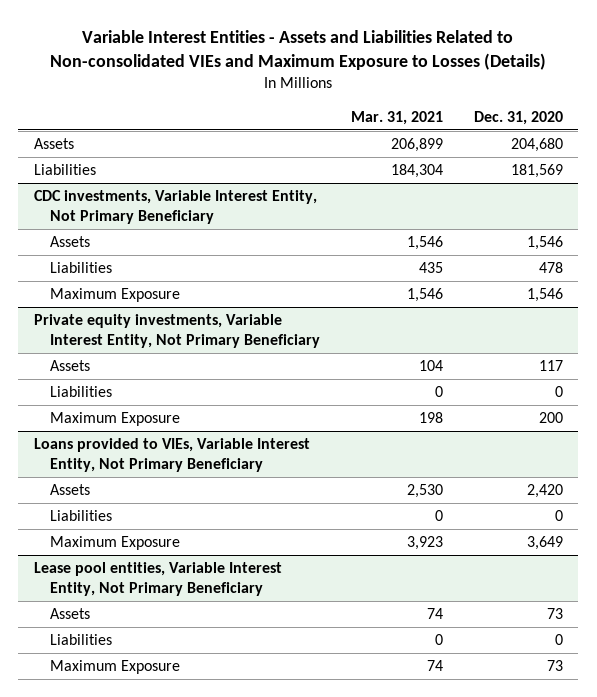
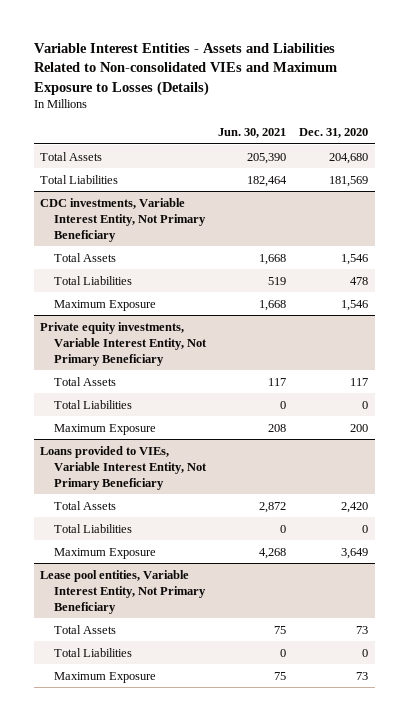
- | Mar. 31, 2021 | Dec. 31, 2020
+ | Jun. 30, 2021 | Dec. 31, 2020
- Assets | 206,899 | 204,680
- Liabilities | 184,304 | 181,569
+ Total Assets | 205,390 | 204,680
+ Total Liabilities | 182,464 | 181,569
@ CDC investments, Variable Interest Entity, Not Primary Beneficiary
- Assets | 1,546 | 1,546
- Liabilities | 435 | 478
+ Total Assets | 1,668 | 1,546
+ Total Liabilities | 519 | 478
@ Private equity investments, Variable Interest Entity, Not Primary Beneficiary
- Assets | 104 | 117
- Liabilities | 0 | 0
+ Total Assets | 117 | 117
+ Total Liabilities | 0 | 0
@ Loans provided to VIEs, Variable Interest Entity, Not Primary Beneficiary
- Assets | 2,530 | 2,420
- Liabilities | 0 | 0
+ Total Assets | 2,872 | 2,420
+ Total Liabilities | 0 | 0
@ Lease pool entities, Variable Interest Entity, Not Primary Beneficiary
- Assets | 74 | 73
- Liabilities | 0 | 0
+ Total Assets | 75 | 73
+ Total Liabilities | 0 | 0

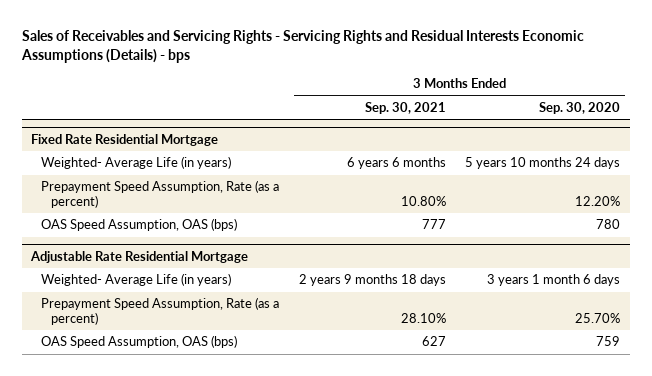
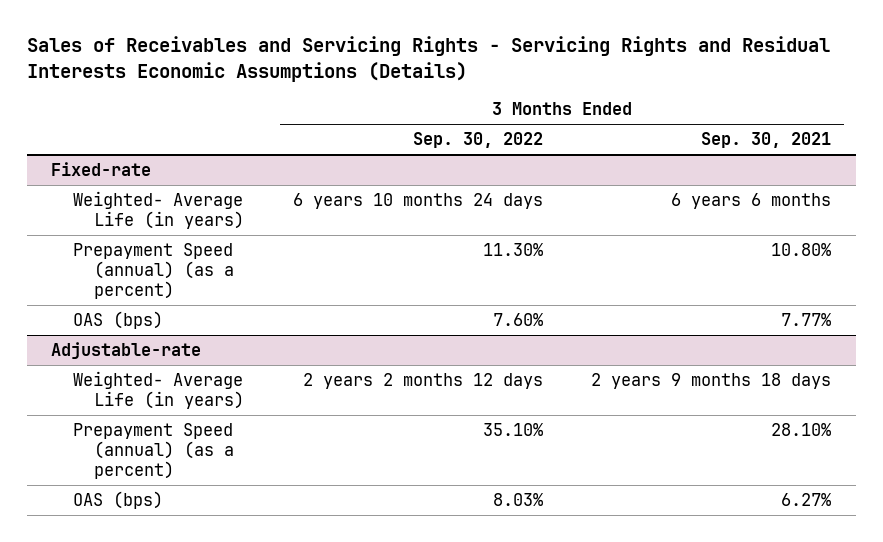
- Sales of Receivables and Servicing Rights - Servicing Rights and Residual Interests Economic Assumptions (Details) - bps
+ Sales of Receivables and Servicing Rights - Servicing Rights and Residual Interests Economic Assumptions (Details)
- | 3 Months Ended Sep. 30, 2021 | 3 Months Ended Sep. 30, 2020
+ | 3 Months Ended Sep. 30, 2022 | 3 Months Ended Sep. 30, 2021
- Fixed Rate Residential Mortgage
+ Fixed-rate
- Prepayment Speed Assumption, Rate (as a percent) | 10.80% | 12.20%
- OAS Speed Assumption, OAS (bps) | 777 | 780
- Adjustable Rate Residential Mortgage
+ Prepayment Speed (annual) (as a percent) | 11.30% | 10.80%
+ OAS (bps) | 7.60% | 7.77%
+ Adjustable-rate
- Prepayment Speed Assumption, Rate (as a percent) | 28.10% | 25.70%
- OAS Speed Assumption, OAS (bps) | 627 | 759
+ Prepayment Speed (annual) (as a percent) | 35.10% | 28.10%
+ OAS (bps) | 8.03% | 6.27%

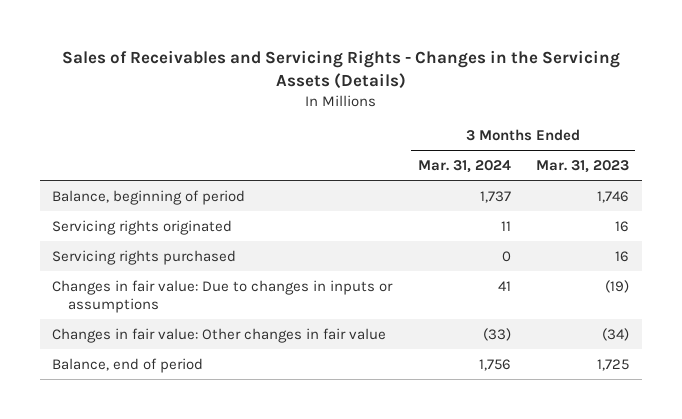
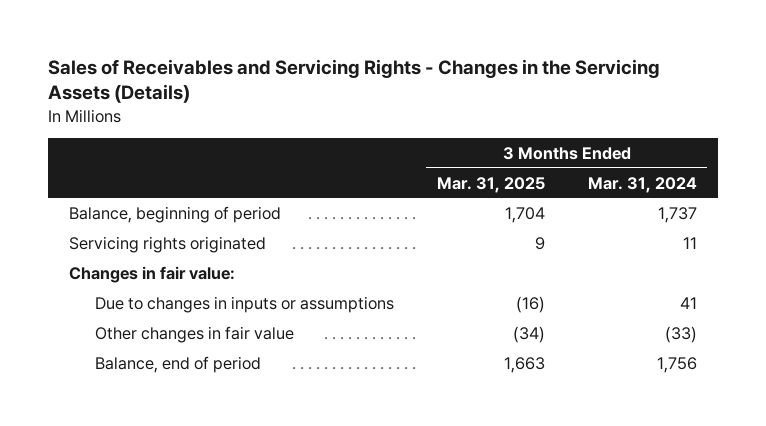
- | 3 Months Ended Mar. 31, 2024 | 3 Months Ended Mar. 31, 2023
+ | 3 Months Ended Mar. 31, 2025 | 3 Months Ended Mar. 31, 2024
- Servicing rights purchased | 0 | 16
- Changes in fair value: Due to changes in inputs or assumptions | 41 | (19)
- Changes in fair value: Other changes in fair value | (33) | (34)
+ Changes in fair value:
+ Due to changes in inputs or assumptions | (16) | 41
+ Other changes in fair value | (34) | (33)

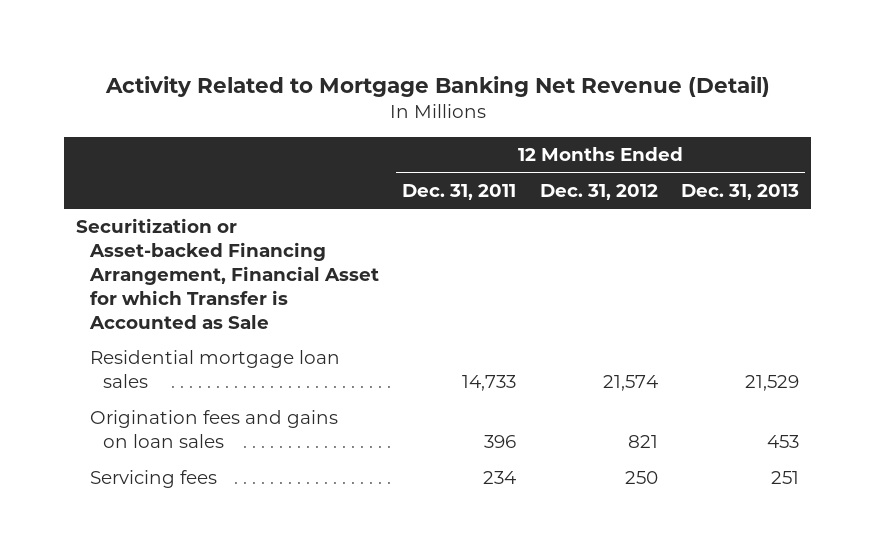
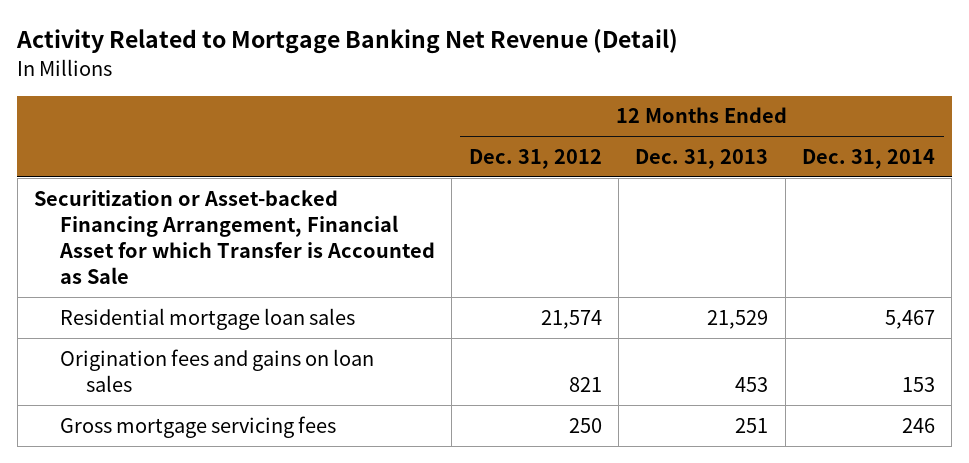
- | 12 Months Ended Dec. 31, 2011 | 12 Months Ended Dec. 31, 2012 | 12 Months Ended Dec. 31, 2013
+ | 12 Months Ended Dec. 31, 2012 | 12 Months Ended Dec. 31, 2013 | 12 Months Ended Dec. 31, 2014
- Servicing fees | 234 | 250 | 251
+ Gross mortgage servicing fees | 250 | 251 | 246

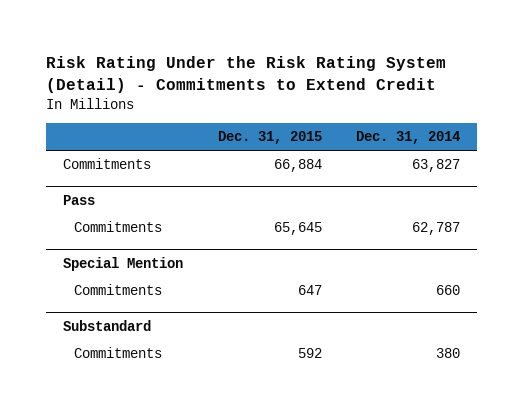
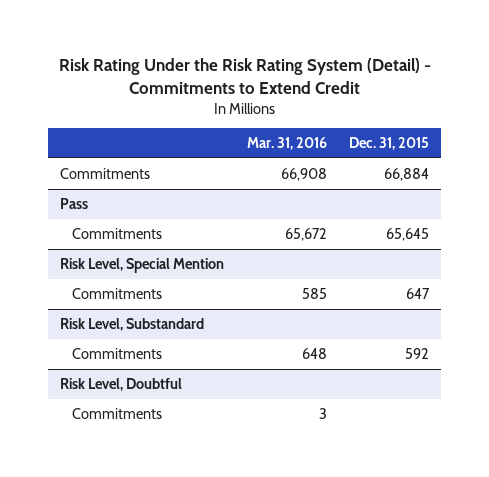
- | Dec. 31, 2015 | Dec. 31, 2014
+ | Mar. 31, 2016 | Dec. 31, 2015
- Special Mention
+ Risk Level, Special Mention
- Substandard
+ Risk Level, Substandard
+ Risk Level, Doubtful
+ Commitments | 3 |

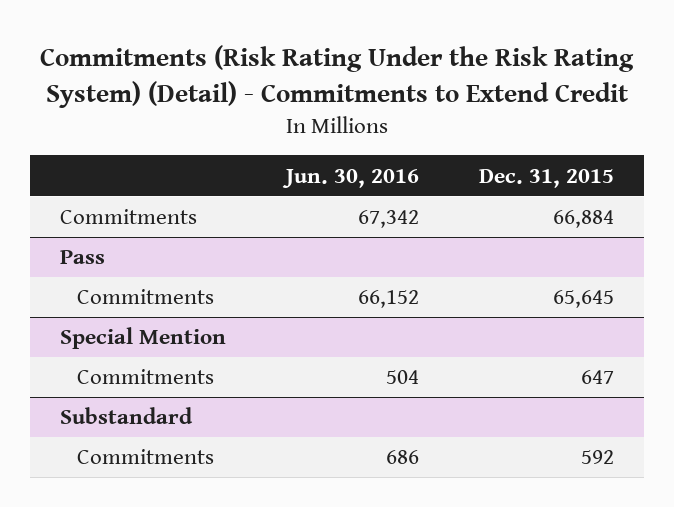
- Risk Rating Under the Risk Rating System (Detail) - Commitments to Extend Credit
+ Commitments (Risk Rating Under the Risk Rating System) (Detail) - Commitments to Extend Credit
- | Mar. 31, 2016 | Dec. 31, 2015
+ | Jun. 30, 2016 | Dec. 31, 2015
- Risk Level, Special Mention
+ Special Mention
- Risk Level, Substandard
+ Substandard
- Risk Level, Doubtful
- Commitments | 3 |

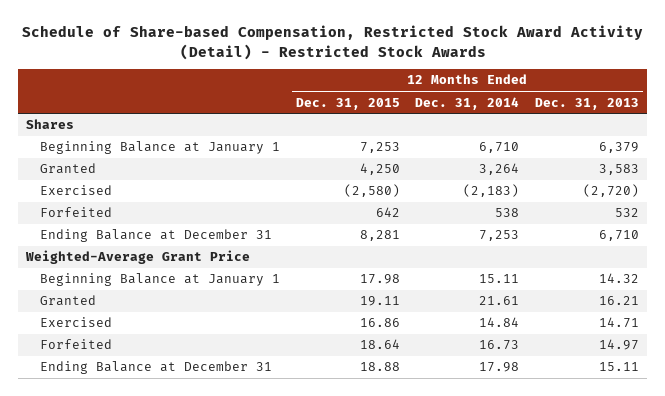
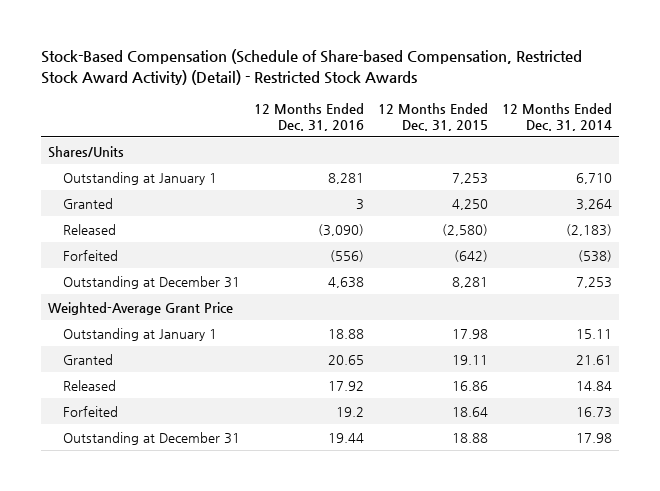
- Schedule of Share-based Compensation, Restricted Stock Award Activity (Detail) - Restricted Stock Awards
+ Stock-Based Compensation (Schedule of Share-based Compensation, Restricted Stock Award Activity) (Detail) - Restricted Stock Awards
- | 12 Months Ended Dec. 31, 2015 | 12 Months Ended Dec. 31, 2014 | 12 Months Ended Dec. 31, 2013
+ | 12 Months Ended Dec. 31, 2016 | 12 Months Ended Dec. 31, 2015 | 12 Months Ended Dec. 31, 2014
- Shares
- Beginning Balance at January 1 | 7,253 | 6,710 | 6,379
+ Shares/Units
+ Outstanding at January 1 | 8,281 | 7,253 | 6,710
- Exercised | (2,580) | (2,183) | (2,720)
- Forfeited | 642 | 538 | 532
- Ending Balance at December 31 | 8,281 | 7,253 | 6,710
+ Released | (3,090) | (2,580) | (2,183)
+ Forfeited | (556) | (642) | (538)
+ Outstanding at December 31 | 4,638 | 8,281 | 7,253
- Beginning Balance at January 1 | 17.98 | 15.11 | 14.32
+ Outstanding at January 1 | 18.88 | 17.98 | 15.11
- Exercised | 16.86 | 14.84 | 14.71
+ Released | 17.92 | 16.86 | 14.84
- Ending Balance at December 31 | 18.88 | 17.98 | 15.11
+ Outstanding at December 31 | 19.44 | 18.88 | 17.98

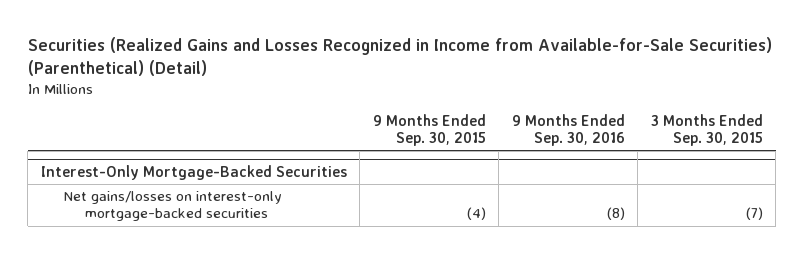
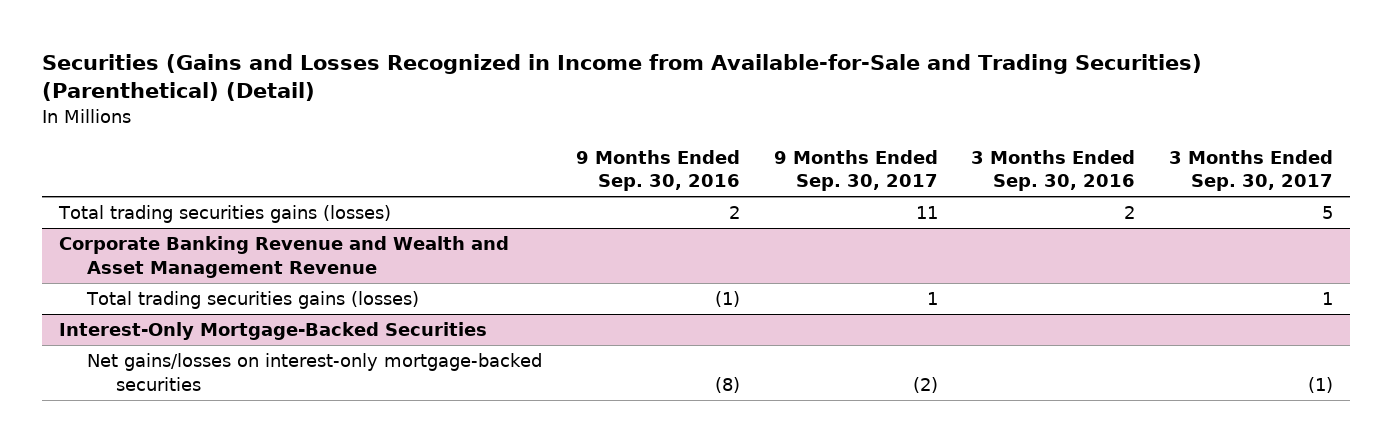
- Securities (Realized Gains and Losses Recognized in Income from Available-for-Sale Securities) (Parenthetical) (Detail)
+ Securities (Gains and Losses Recognized in Income from Available-for-Sale and Trading Securities) (Parenthetical) (Detail)
- | 9 Months Ended Sep. 30, 2015 | 9 Months Ended Sep. 30, 2016 | 3 Months Ended Sep. 30, 2015
+ | 9 Months Ended Sep. 30, 2016 | 9 Months Ended Sep. 30, 2017 | 3 Months Ended Sep. 30, 2016 | 3 Months Ended Sep. 30, 2017
+ Total trading securities gains (losses) | 2 | 11 | 2 | 5
+ Corporate Banking Revenue and Wealth and Asset Management Revenue
+ Total trading securities gains (losses) | (1) | 1 | | 1

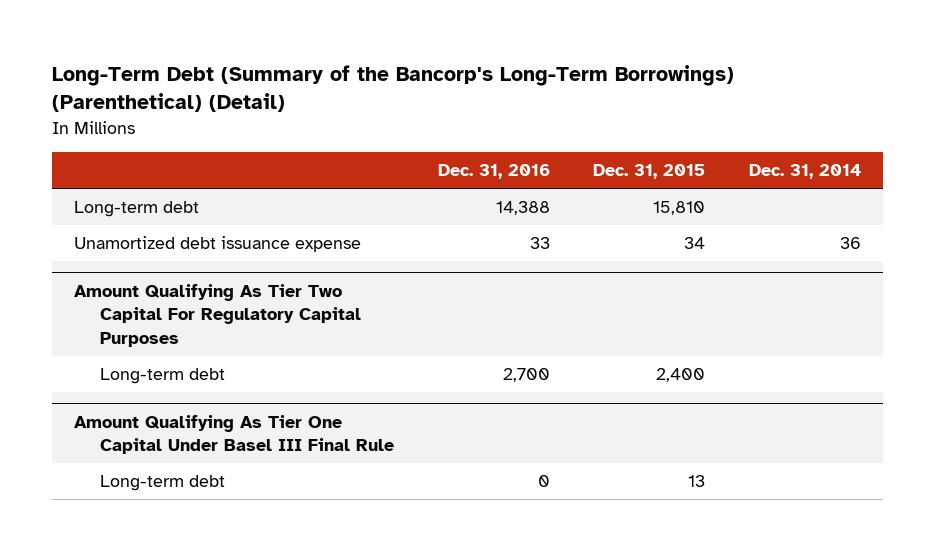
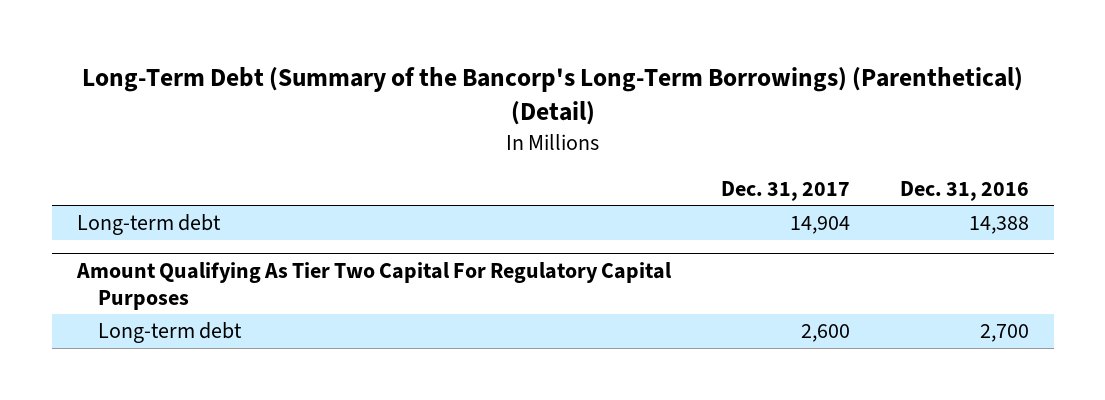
- | Dec. 31, 2016 | Dec. 31, 2015 | Dec. 31, 2014
+ | Dec. 31, 2017 | Dec. 31, 2016
- Unamortized debt issuance expense | 33 | 34 | 36
- Amount Qualifying As Tier One Capital Under Basel III Final Rule
- Long-term debt | 0 | 13 |

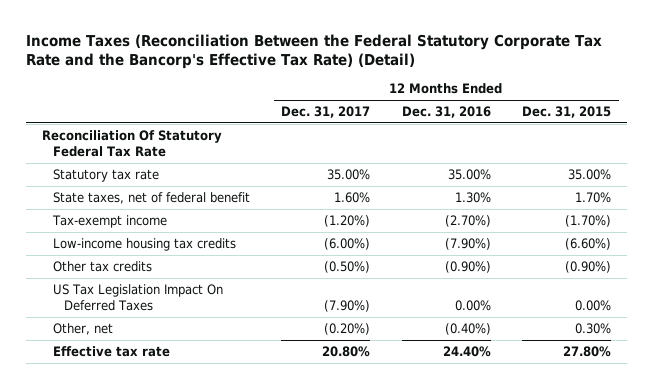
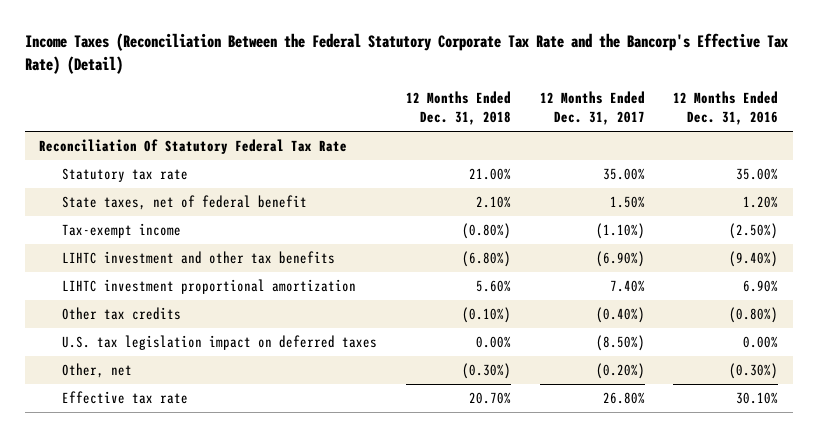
- | 12 Months Ended Dec. 31, 2017 | 12 Months Ended Dec. 31, 2016 | 12 Months Ended Dec. 31, 2015
+ | 12 Months Ended Dec. 31, 2018 | 12 Months Ended Dec. 31, 2017 | 12 Months Ended Dec. 31, 2016
- State taxes, net of federal benefit | 1.60% | 1.30% | 1.70%
- Tax-exempt income | (1.20%) | (2.70%) | (1.70%)
- Low-income housing tax credits | (6.00%) | (7.90%) | (6.60%)
- Other tax credits | (0.50%) | (0.90%) | (0.90%)
- US Tax Legislation Impact On Deferred Taxes | (7.90%) | 0.00% | 0.00%
- Other, net | (0.20%) | (0.40%) | 0.30%
- Effective tax rate | 20.80% | 24.40% | 27.80%
+ State taxes, net of federal benefit | 2.10% | 1.50% | 1.20%
+ Tax-exempt income | (0.80%) | (1.10%) | (2.50%)
+ LIHTC investment and other tax benefits | (6.80%) | (6.90%) | (9.40%)
+ LIHTC investment proportional amortization | 5.60% | 7.40% | 6.90%
+ Other tax credits | (0.10%) | (0.40%) | (0.80%)
+ U.S. tax legislation impact on deferred taxes | 0.00% | (8.50%) | 0.00%
+ Other, net | (0.30%) | (0.20%) | (0.30%)
+ Effective tax rate | 20.70% | 26.80% | 30.10%

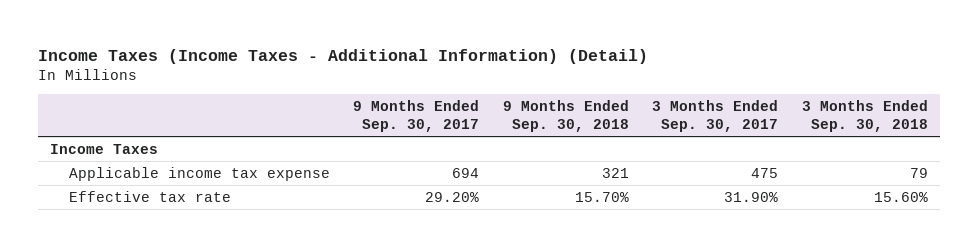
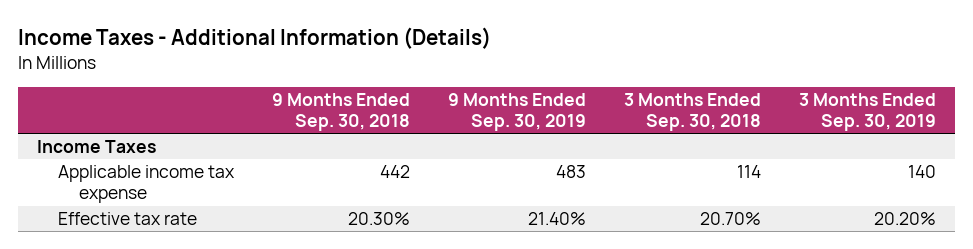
- Income Taxes (Income Taxes - Additional Information) (Detail)
+ Income Taxes - Additional Information (Details)
- | 9 Months Ended Sep. 30, 2017 | 9 Months Ended Sep. 30, 2018 | 3 Months Ended Sep. 30, 2017 | 3 Months Ended Sep. 30, 2018
+ | 9 Months Ended Sep. 30, 2018 | 9 Months Ended Sep. 30, 2019 | 3 Months Ended Sep. 30, 2018 | 3 Months Ended Sep. 30, 2019
- Applicable income tax expense | 694 | 321 | 475 | 79
- Effective tax rate | 29.20% | 15.70% | 31.90% | 15.60%
+ Applicable income tax expense | 442 | 483 | 114 | 140
+ Effective tax rate | 20.30% | 21.40% | 20.70% | 20.20%

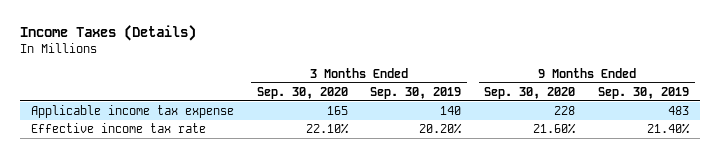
- Income Taxes - Additional Information (Details)
+ Income Taxes (Details)
- | 9 Months Ended Sep. 30, 2018 | 9 Months Ended Sep. 30, 2019 | 3 Months Ended Sep. 30, 2018 | 3 Months Ended Sep. 30, 2019
+ | 3 Months Ended Sep. 30, 2020 | 3 Months Ended Sep. 30, 2019 | 9 Months Ended Sep. 30, 2020 | 9 Months Ended Sep. 30, 2019
- Income Taxes
- Effective tax rate | 20.30% | 21.40% | 20.70% | 20.20%
+ Effective income tax rate | 22.10% | 20.20% | 21.60% | 21.40%

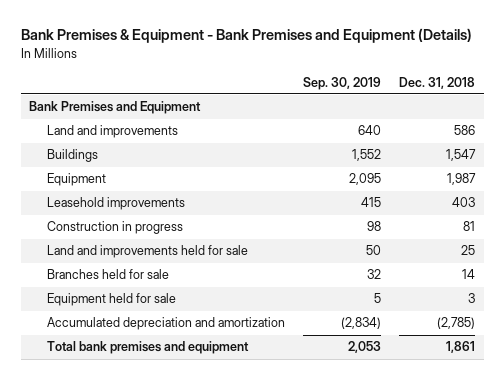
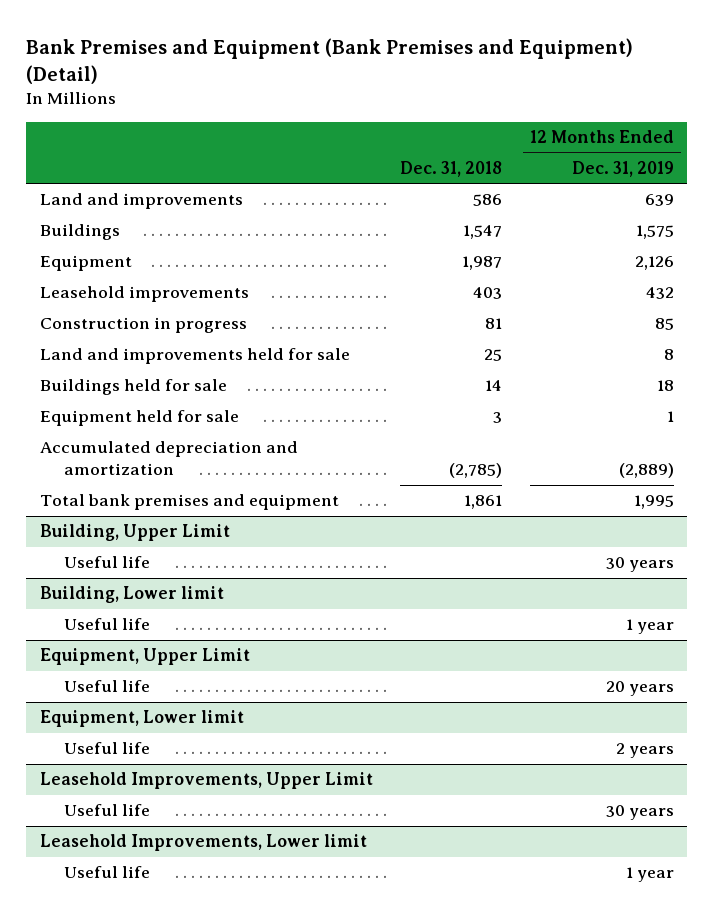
- Bank Premises & Equipment - Bank Premises and Equipment (Details)
+ Bank Premises and Equipment (Bank Premises and Equipment) (Detail)
- | Sep. 30, 2019 | Dec. 31, 2018
+ | Dec. 31, 2018 | 12 Months Ended Dec. 31, 2019
- Bank Premises and Equipment
- Branches held for sale | 32 | 14
+ Buildings held for sale | 14 | 18
+ Building, Upper Limit
+ Useful life | | 30 years
+ Building, Lower limit
+ Useful life | | 1 year
+ Equipment, Upper Limit
+ Useful life | | 20 years
+ Equipment, Lower limit
+ Useful life | | 2 years
+ Leasehold Improvements, Upper Limit
+ Useful life | | 30 years
+ Leasehold Improvements, Lower limit
+ Useful life | | 1 year

